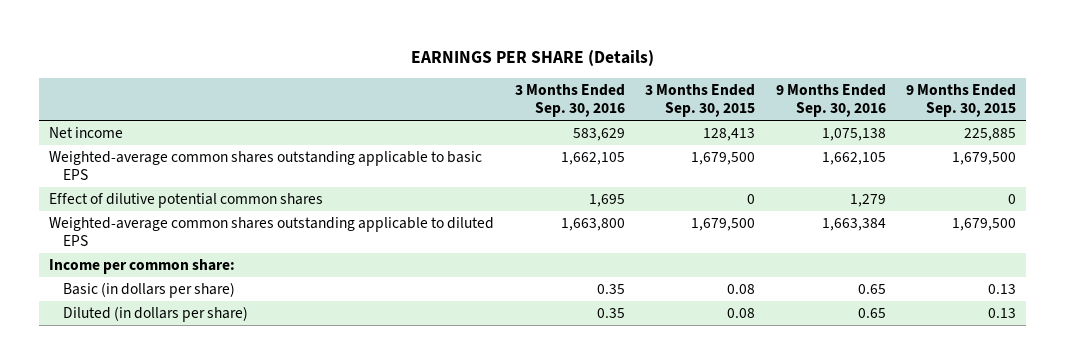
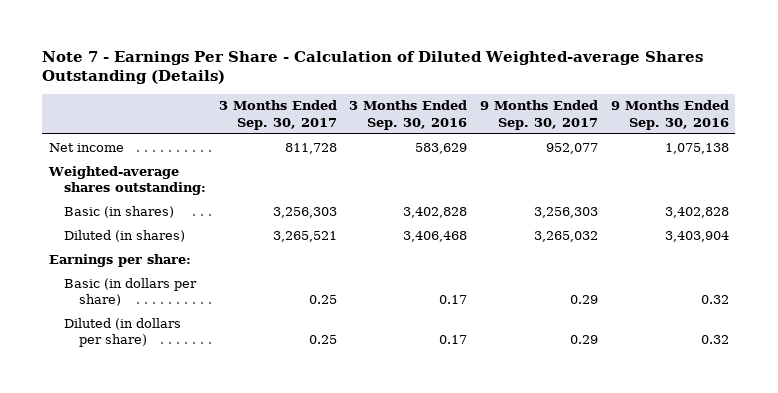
- EARNINGS PER SHARE (Details)
+ Note 7 - Earnings Per Share - Calculation of Diluted Weighted-average Shares Outstanding (Details)
- | 3 Months Ended Sep. 30, 2016 | 3 Months Ended Sep. 30, 2015 | 9 Months Ended Sep. 30, 2016 | 9 Months Ended Sep. 30, 2015
+ | 3 Months Ended Sep. 30, 2017 | 3 Months Ended Sep. 30, 2016 | 9 Months Ended Sep. 30, 2017 | 9 Months Ended Sep. 30, 2016
- Weighted-average common shares outstanding applicable to basic EPS | 1,662,105 | 1,679,500 | 1,662,105 | 1,679,500
- Effect of dilutive potential common shares | 1,695 | 0 | 1,279 | 0
- Weighted-average common shares outstanding applicable to diluted EPS | 1,663,800 | 1,679,500 | 1,663,384 | 1,679,500
- Income per common share:
- Basic (in dollars per share) | 0.35 | 0.08 | 0.65 | 0.13
- Diluted (in dollars per share) | 0.35 | 0.08 | 0.65 | 0.13
+ Weighted-average shares outstanding:
+ Basic (in shares) | 3,256,303 | 3,402,828 | 3,256,303 | 3,402,828
+ Diluted (in shares) | 3,265,521 | 3,406,468 | 3,265,032 | 3,403,904
+ Earnings per share:
+ Basic (in dollars per share) | 0.25 | 0.17 | 0.29 | 0.32
+ Diluted (in dollars per share) | 0.25 | 0.17 | 0.29 | 0.32

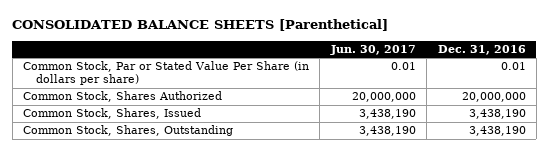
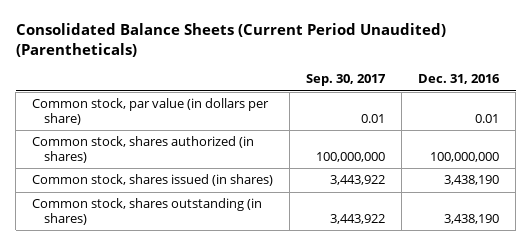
- CONSOLIDATED BALANCE SHEETS [Parenthetical]
+ Consolidated Balance Sheets (Current Period Unaudited) (Parentheticals)
- | Jun. 30, 2017 | Dec. 31, 2016
+ | Sep. 30, 2017 | Dec. 31, 2016
- Common Stock, Par or Stated Value Per Share (in dollars per share) | 0.01 | 0.01
- Common Stock, Shares Authorized | 20,000,000 | 20,000,000
- Common Stock, Shares, Issued | 3,438,190 | 3,438,190
- Common Stock, Shares, Outstanding | 3,438,190 | 3,438,190
+ Common stock, par value (in dollars per share) | 0.01 | 0.01
+ Common stock, shares authorized (in shares) | 100,000,000 | 100,000,000
+ Common stock, shares issued (in shares) | 3,443,922 | 3,438,190
+ Common stock, shares outstanding (in shares) | 3,443,922 | 3,438,190

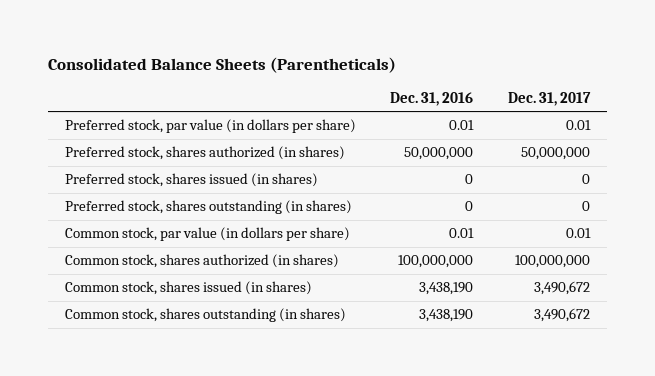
- Consolidated Balance Sheets (Current Period Unaudited) (Parentheticals)
+ Consolidated Balance Sheets (Parentheticals)
- | Sep. 30, 2017 | Dec. 31, 2016
+ | Dec. 31, 2016 | Dec. 31, 2017
+ Preferred stock, par value (in dollars per share) | 0.01 | 0.01
+ Preferred stock, shares authorized (in shares) | 50,000,000 | 50,000,000
+ Preferred stock, shares issued (in shares) | 0 | 0
+ Preferred stock, shares outstanding (in shares) | 0 | 0

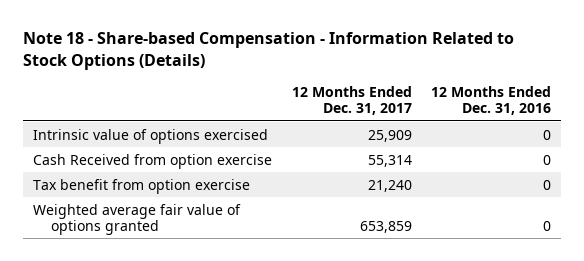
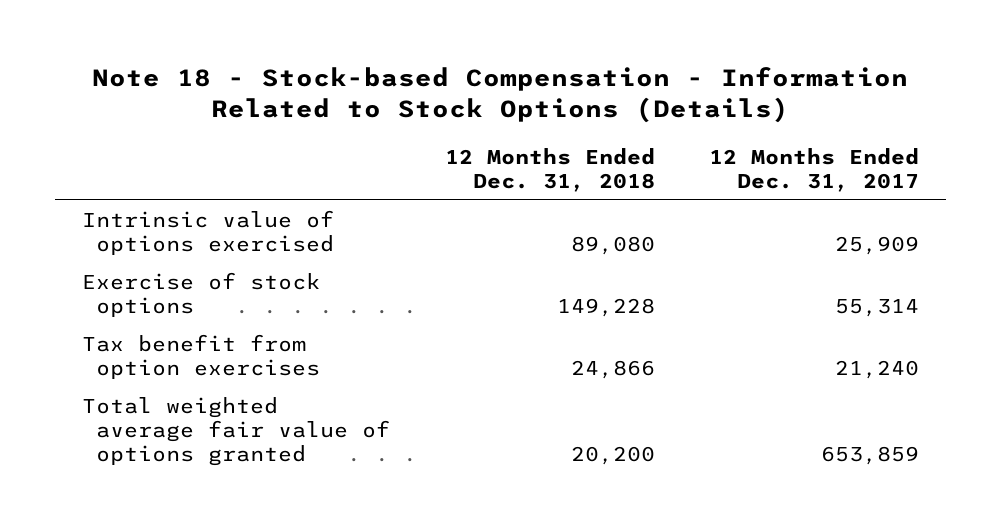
- Note 18 - Share-based Compensation - Information Related to Stock Options (Details)
+ Note 18 - Stock-based Compensation - Information Related to Stock Options (Details)
- | 12 Months Ended Dec. 31, 2017 | 12 Months Ended Dec. 31, 2016
+ | 12 Months Ended Dec. 31, 2018 | 12 Months Ended Dec. 31, 2017
- Cash Received from option exercise | 55,314 | 0
- Tax benefit from option exercise | 21,240 | 0
- Weighted average fair value of options granted | 653,859 | 0
+ Exercise of stock options | 149,228 | 55,314
+ Tax benefit from option exercises | 24,866 | 21,240
+ Total weighted average fair value of options granted | 20,200 | 653,859

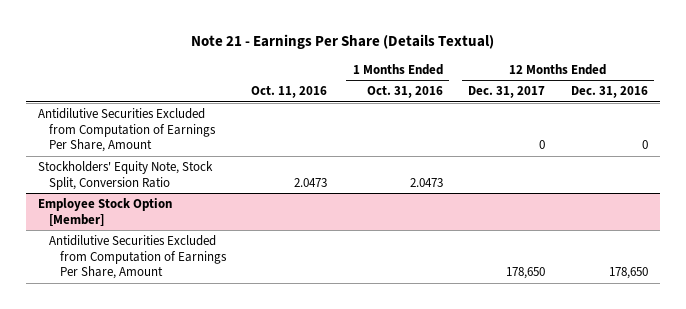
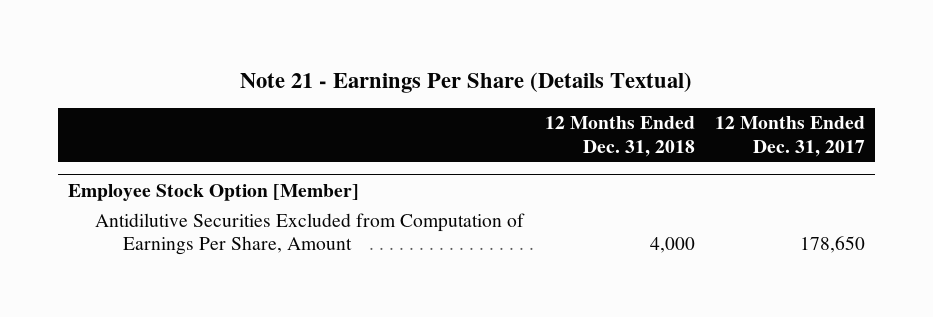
- | Oct. 11, 2016 | 1 Months Ended Oct. 31, 2016 | 12 Months Ended Dec. 31, 2017 | 12 Months Ended Dec. 31, 2016
+ | 12 Months Ended Dec. 31, 2018 | 12 Months Ended Dec. 31, 2017
- Antidilutive Securities Excluded from Computation of Earnings Per Share, Amount | | | 0 | 0
- Stockholders' Equity Note, Stock Split, Conversion Ratio | 2.0473 | 2.0473 | |

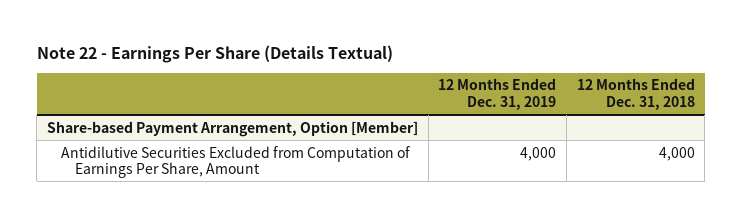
- Note 21 - Earnings Per Share (Details Textual)
+ Note 22 - Earnings Per Share (Details Textual)
- | 12 Months Ended Dec. 31, 2018 | 12 Months Ended Dec. 31, 2017
+ | 12 Months Ended Dec. 31, 2019 | 12 Months Ended Dec. 31, 2018
- Employee Stock Option [Member]
+ Share-based Payment Arrangement, Option [Member]

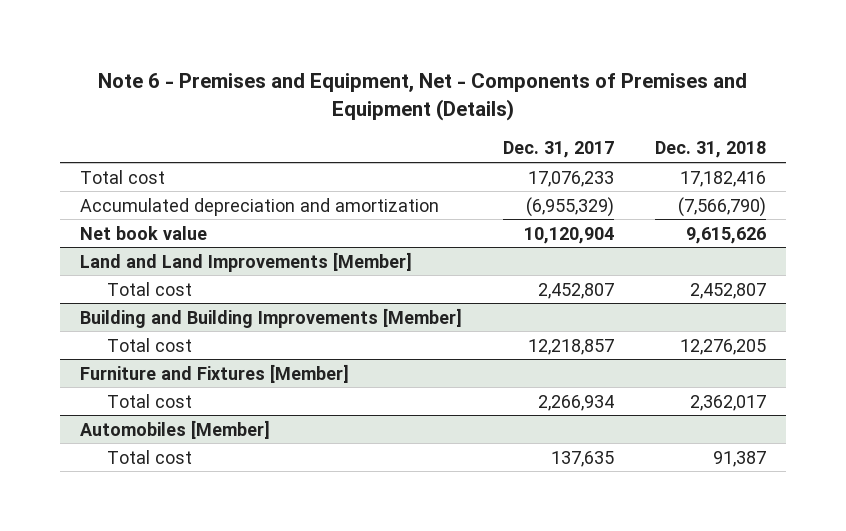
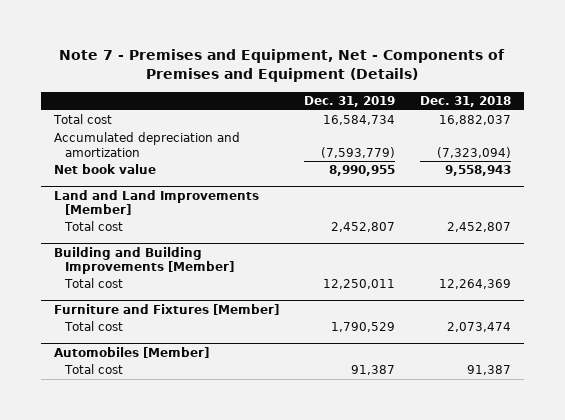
- Note 6 - Premises and Equipment, Net - Components of Premises and Equipment (Details)
+ Note 7 - Premises and Equipment, Net - Components of Premises and Equipment (Details)
- | Dec. 31, 2017 | Dec. 31, 2018
+ | Dec. 31, 2019 | Dec. 31, 2018
- Total cost | 17,076,233 | 17,182,416
- Accumulated depreciation and amortization | (6,955,329) | (7,566,790)
- Net book value | 10,120,904 | 9,615,626
+ Total cost | 16,584,734 | 16,882,037
+ Accumulated depreciation and amortization | (7,593,779) | (7,323,094)
+ Net book value | 8,990,955 | 9,558,943
@ Building and Building Improvements [Member]
- Total cost | 12,218,857 | 12,276,205
+ Total cost | 12,250,011 | 12,264,369
@ Furniture and Fixtures [Member]
- Total cost | 2,266,934 | 2,362,017
+ Total cost | 1,790,529 | 2,073,474

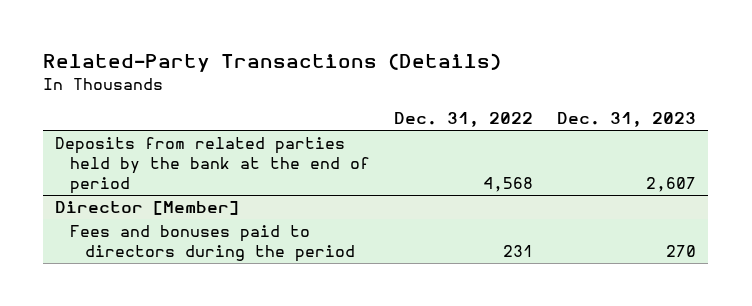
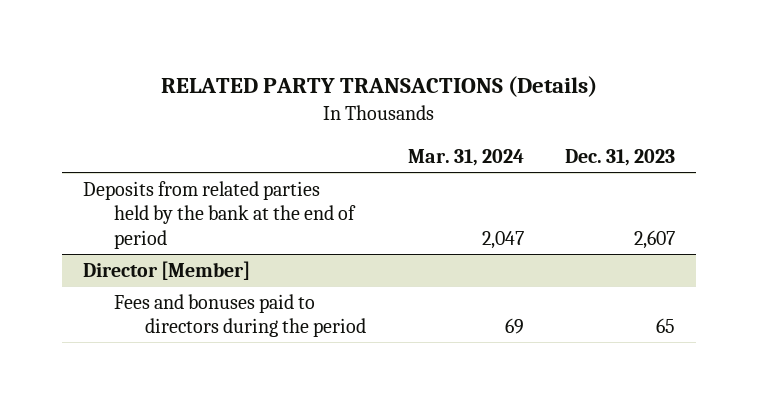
- Related-Party Transactions (Details)
+ RELATED PARTY TRANSACTIONS (Details)
- | Dec. 31, 2022 | Dec. 31, 2023
+ | Mar. 31, 2024 | Dec. 31, 2023
@ Director [Member]
- Fees and bonuses paid to directors during the period | 231 | 270
+ Fees and bonuses paid to directors during the period | 69 | 65

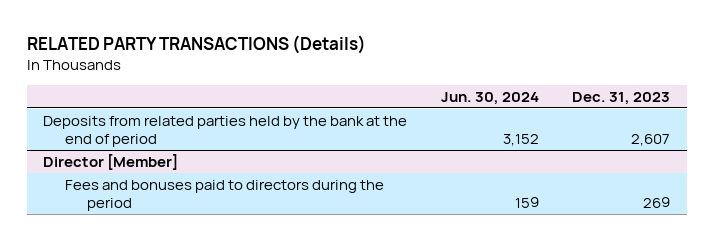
- | Mar. 31, 2024 | Dec. 31, 2023
+ | Jun. 30, 2024 | Dec. 31, 2023
@ Director [Member]
- Fees and bonuses paid to directors during the period | 69 | 65
+ Fees and bonuses paid to directors during the period | 159 | 269

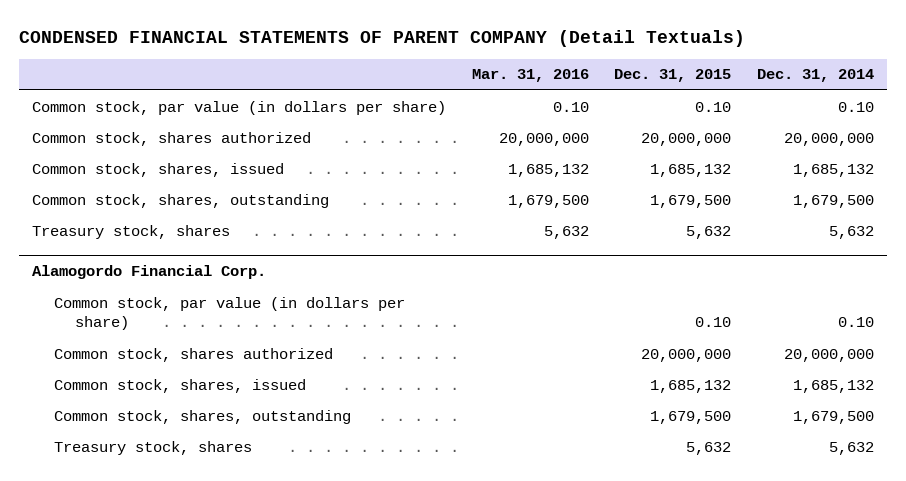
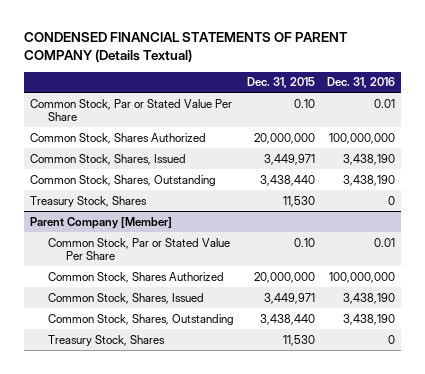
- CONDENSED FINANCIAL STATEMENTS OF PARENT COMPANY (Detail Textuals)
+ CONDENSED FINANCIAL STATEMENTS OF PARENT COMPANY (Details Textual)
- | Mar. 31, 2016 | Dec. 31, 2015 | Dec. 31, 2014
+ | Dec. 31, 2015 | Dec. 31, 2016
- Common stock, par value (in dollars per share) | 0.10 | 0.10 | 0.10
- Common stock, shares authorized | 20,000,000 | 20,000,000 | 20,000,000
- Common stock, shares, issued | 1,685,132 | 1,685,132 | 1,685,132
- Common stock, shares, outstanding | 1,679,500 | 1,679,500 | 1,679,500
- Treasury stock, shares | 5,632 | 5,632 | 5,632
- Alamogordo Financial Corp.
- Common stock, par value (in dollars per share) | | 0.10 | 0.10
- Common stock, shares authorized | | 20,000,000 | 20,000,000
- Common stock, shares, issued | | 1,685,132 | 1,685,132
- Common stock, shares, outstanding | | 1,679,500 | 1,679,500
- Treasury stock, shares | | 5,632 | 5,632
+ Common Stock, Par or Stated Value Per Share | 0.10 | 0.01
+ Common Stock, Shares Authorized | 20,000,000 | 100,000,000
+ Common Stock, Shares, Issued | 3,449,971 | 3,438,190
+ Common Stock, Shares, Outstanding | 3,438,440 | 3,438,190
+ Treasury Stock, Shares | 11,530 | 0
+ Parent Company [Member]
+ Common Stock, Par or Stated Value Per Share | 0.10 | 0.01
+ Common Stock, Shares Authorized | 20,000,000 | 100,000,000
+ Common Stock, Shares, Issued | 3,449,971 | 3,438,190
+ Common Stock, Shares, Outstanding | 3,438,440 | 3,438,190
+ Treasury Stock, Shares | 11,530 | 0

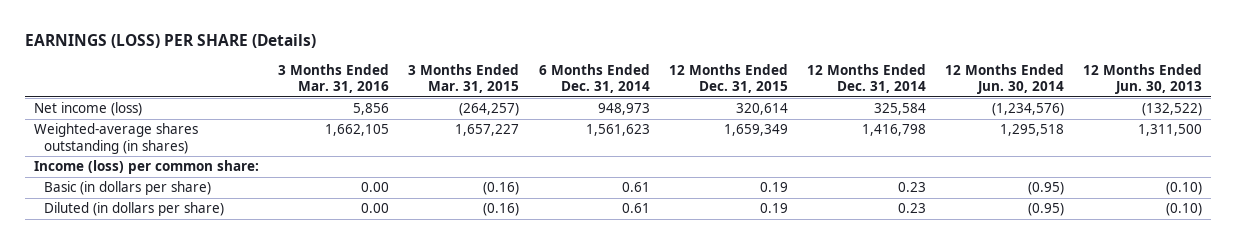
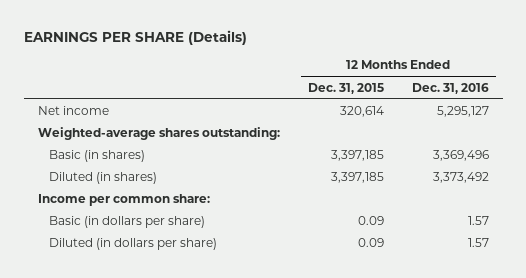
- EARNINGS (LOSS) PER SHARE (Details)
+ EARNINGS PER SHARE (Details)
- | 3 Months Ended Mar. 31, 2016 | 3 Months Ended Mar. 31, 2015 | 6 Months Ended Dec. 31, 2014 | 12 Months Ended Dec. 31, 2015 | 12 Months Ended Dec. 31, 2014 | 12 Months Ended Jun. 30, 2014 | 12 Months Ended Jun. 30, 2013
+ | 12 Months Ended Dec. 31, 2015 | 12 Months Ended Dec. 31, 2016
- Net income (loss) | 5,856 | (264,257) | 948,973 | 320,614 | 325,584 | (1,234,576) | (132,522)
- Weighted-average shares outstanding (in shares) | 1,662,105 | 1,657,227 | 1,561,623 | 1,659,349 | 1,416,798 | 1,295,518 | 1,311,500
- Income (loss) per common share:
- Basic (in dollars per share) | 0.00 | (0.16) | 0.61 | 0.19 | 0.23 | (0.95) | (0.10)
- Diluted (in dollars per share) | 0.00 | (0.16) | 0.61 | 0.19 | 0.23 | (0.95) | (0.10)
+ Net income | 320,614 | 5,295,127
+ Weighted-average shares outstanding:
+ Basic (in shares) | 3,397,185 | 3,369,496
+ Diluted (in shares) | 3,397,185 | 3,373,492
+ Income per common share:
+ Basic (in dollars per share) | 0.09 | 1.57
+ Diluted (in dollars per share) | 0.09 | 1.57

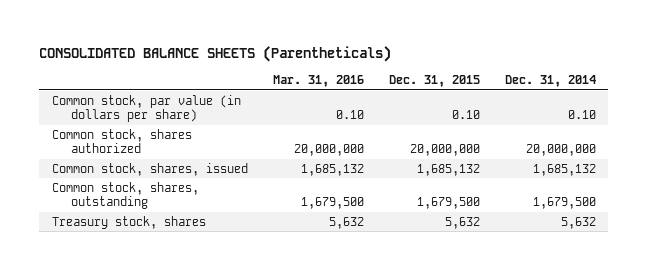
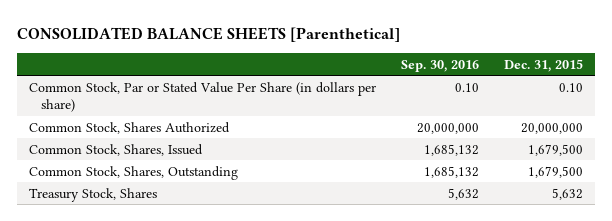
- CONSOLIDATED BALANCE SHEETS (Parentheticals)
+ CONSOLIDATED BALANCE SHEETS [Parenthetical]
- | Mar. 31, 2016 | Dec. 31, 2015 | Dec. 31, 2014
+ | Sep. 30, 2016 | Dec. 31, 2015
- Common stock, par value (in dollars per share) | 0.10 | 0.10 | 0.10
- Common stock, shares authorized | 20,000,000 | 20,000,000 | 20,000,000
- Common stock, shares, issued | 1,685,132 | 1,685,132 | 1,685,132
- Common stock, shares, outstanding | 1,679,500 | 1,679,500 | 1,679,500
- Treasury stock, shares | 5,632 | 5,632 | 5,632
+ Common Stock, Par or Stated Value Per Share (in dollars per share) | 0.10 | 0.10
+ Common Stock, Shares Authorized | 20,000,000 | 20,000,000
+ Common Stock, Shares, Issued | 1,685,132 | 1,679,500
+ Common Stock, Shares, Outstanding | 1,685,132 | 1,679,500
+ Treasury Stock, Shares | 5,632 | 5,632

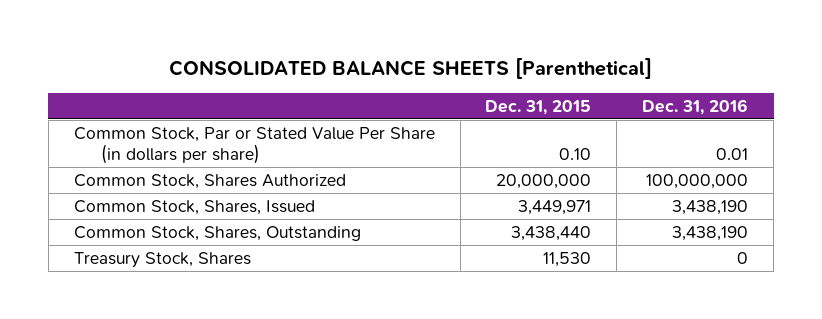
- | Sep. 30, 2016 | Dec. 31, 2015
+ | Dec. 31, 2015 | Dec. 31, 2016
- Common Stock, Shares, Issued | 1,685,132 | 1,679,500
- Common Stock, Shares, Outstanding | 1,685,132 | 1,679,500
- Treasury Stock, Shares | 5,632 | 5,632
+ Common Stock, Shares, Issued | 3,449,971 | 3,438,190
+ Common Stock, Shares, Outstanding | 3,438,440 | 3,438,190
+ Treasury Stock, Shares | 11,530 | 0

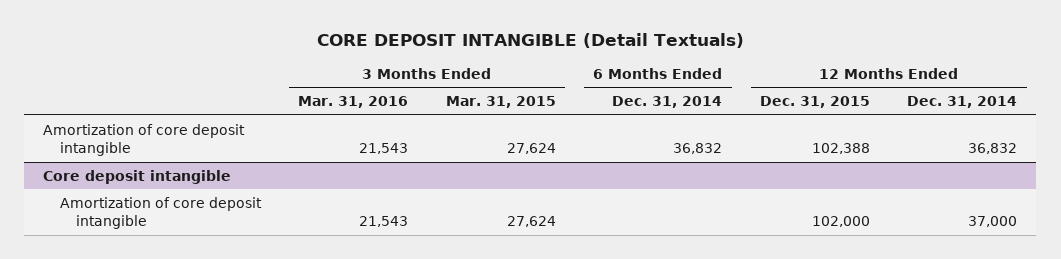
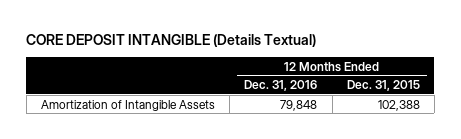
- CORE DEPOSIT INTANGIBLE (Detail Textuals)
+ CORE DEPOSIT INTANGIBLE (Details Textual)
- | 3 Months Ended Mar. 31, 2016 | 3 Months Ended Mar. 31, 2015 | 6 Months Ended Dec. 31, 2014 | 12 Months Ended Dec. 31, 2015 | 12 Months Ended Dec. 31, 2014
+ | 12 Months Ended Dec. 31, 2016 | 12 Months Ended Dec. 31, 2015
- Amortization of core deposit intangible | 21,543 | 27,624 | 36,832 | 102,388 | 36,832
- Core deposit intangible
- Amortization of core deposit intangible | 21,543 | 27,624 | | 102,000 | 37,000
+ Amortization of Intangible Assets | 79,848 | 102,388

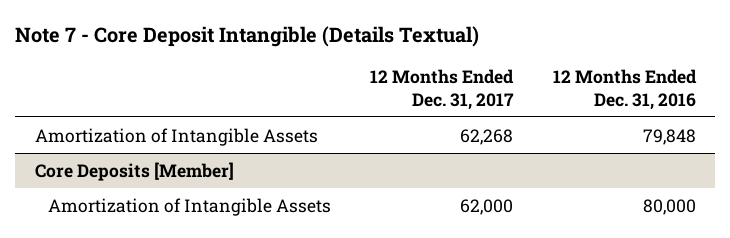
- CORE DEPOSIT INTANGIBLE (Details Textual)
+ Note 7 - Core Deposit Intangible (Details Textual)
- | 12 Months Ended Dec. 31, 2016 | 12 Months Ended Dec. 31, 2015
+ | 12 Months Ended Dec. 31, 2017 | 12 Months Ended Dec. 31, 2016
+ Core Deposits [Member]
+ Amortization of Intangible Assets | 62,000 | 80,000

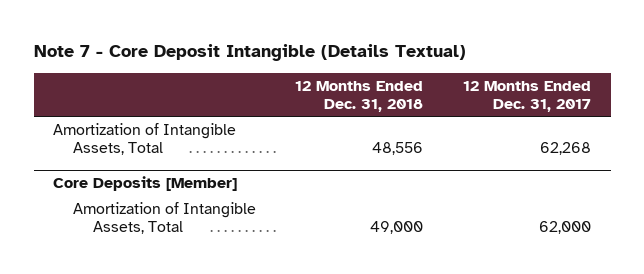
- | 12 Months Ended Dec. 31, 2017 | 12 Months Ended Dec. 31, 2016
+ | 12 Months Ended Dec. 31, 2018 | 12 Months Ended Dec. 31, 2017
- Amortization of Intangible Assets | 62,268 | 79,848
+ Amortization of Intangible Assets, Total | 48,556 | 62,268
@ Core Deposits [Member]
- Amortization of Intangible Assets | 62,000 | 80,000
+ Amortization of Intangible Assets, Total | 49,000 | 62,000

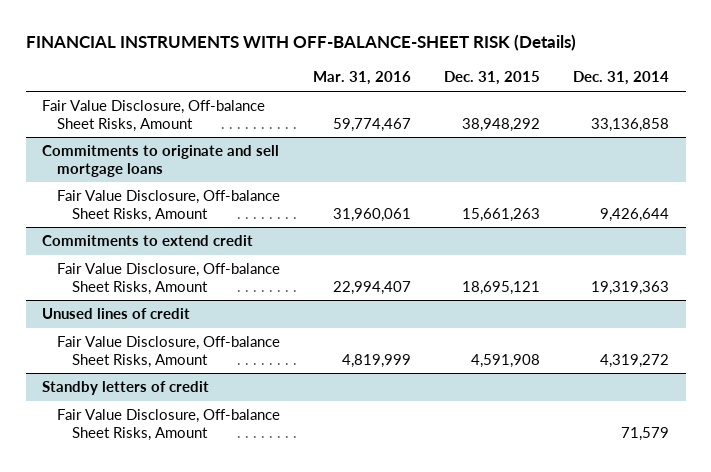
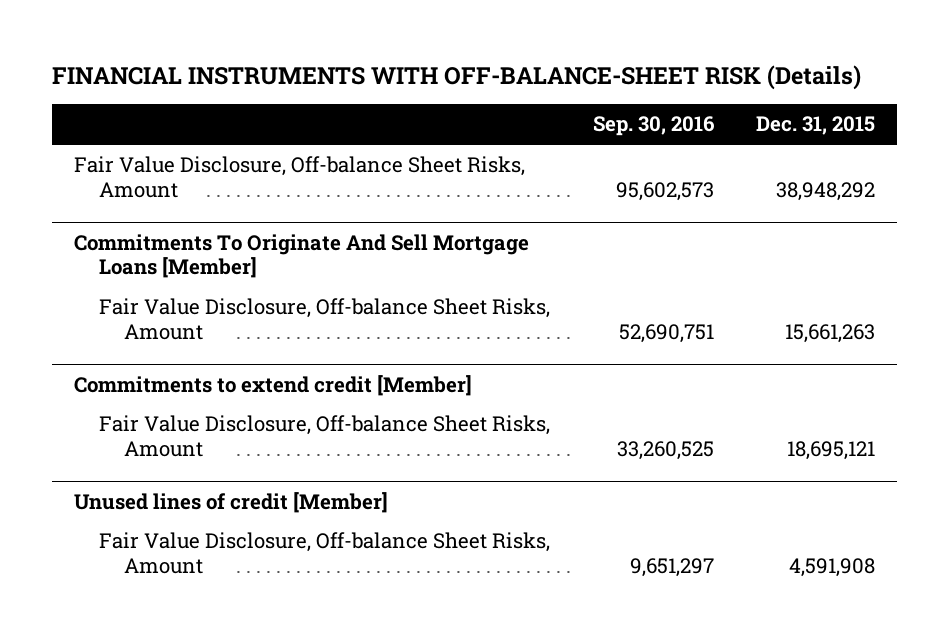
- | Mar. 31, 2016 | Dec. 31, 2015 | Dec. 31, 2014
+ | Sep. 30, 2016 | Dec. 31, 2015
- Commitments to originate and sell mortgage loans
+ Commitments To Originate And Sell Mortgage Loans [Member]
- Commitments to extend credit
+ Commitments to extend credit [Member]
- Unused lines of credit
+ Unused lines of credit [Member]
- Standby letters of credit
- Fair Value Disclosure, Off-balance Sheet Risks, Amount | | | 71,579

